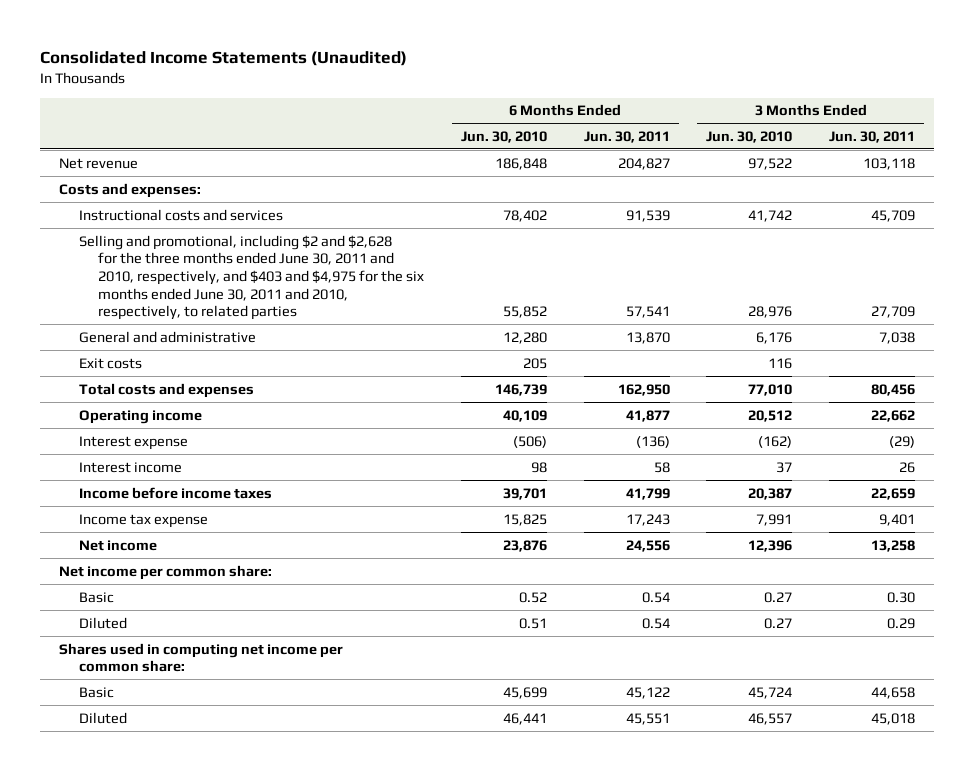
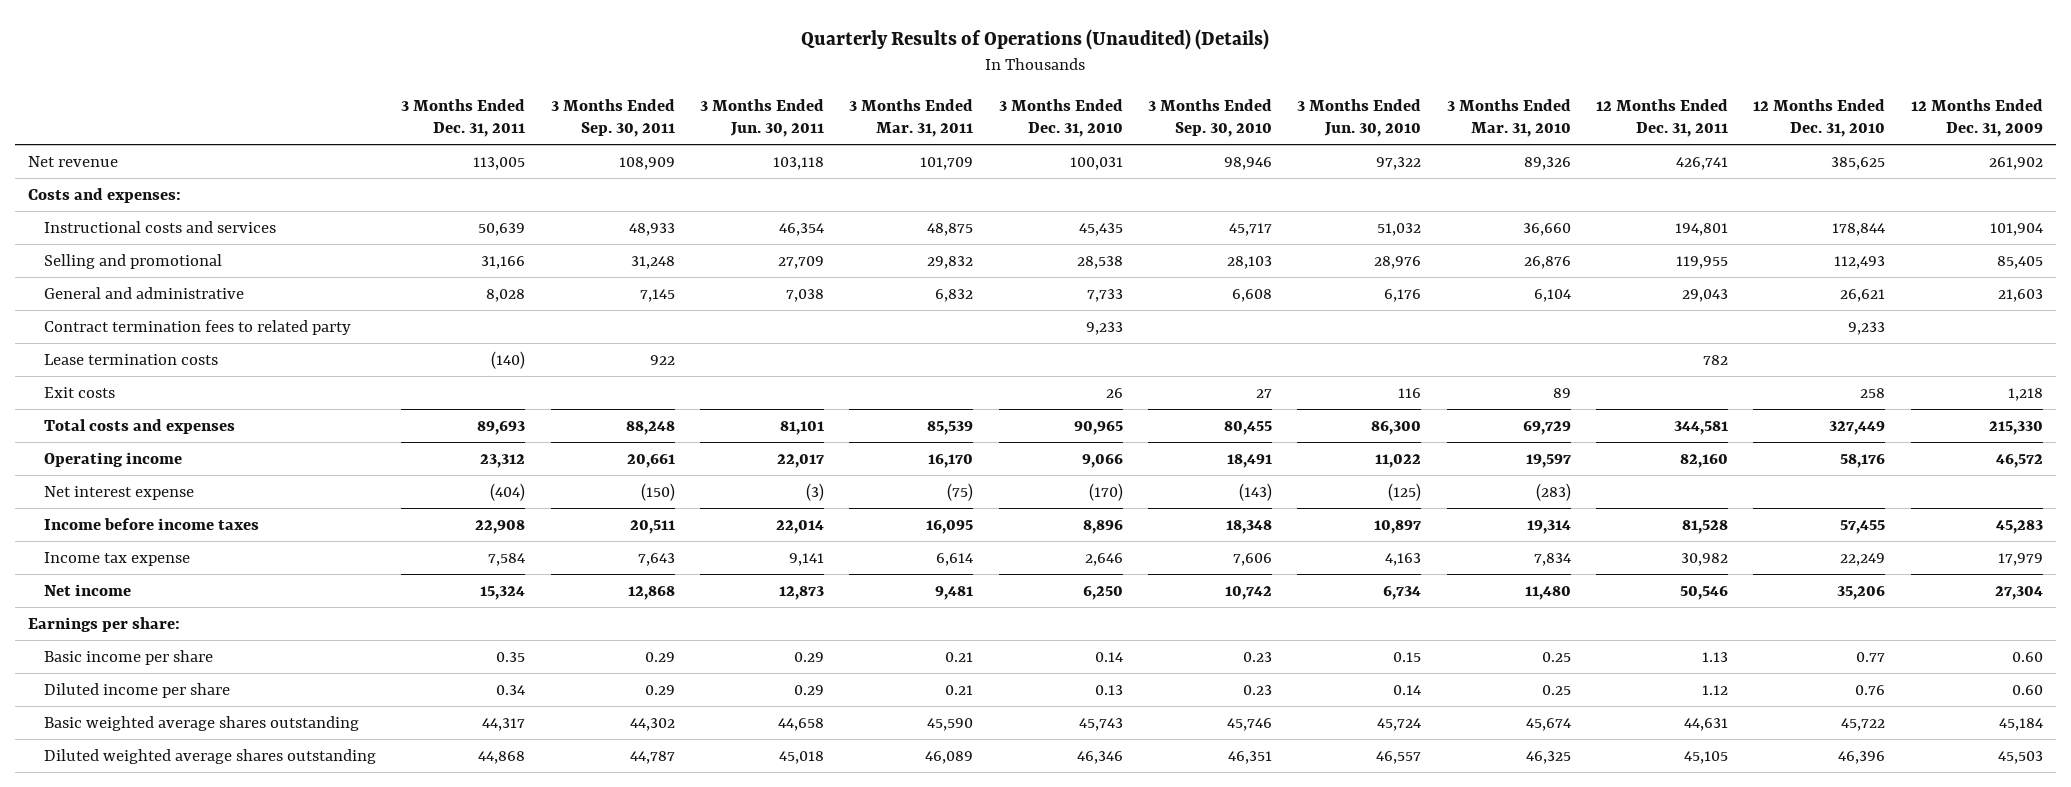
- Consolidated Income Statements (Unaudited)
+ Quarterly Results of Operations (Unaudited) (Details)
- | 6 Months Ended Jun. 30, 2010 | 6 Months Ended Jun. 30, 2011 | 3 Months Ended Jun. 30, 2010 | 3 Months Ended Jun. 30, 2011
+ | 3 Months Ended Dec. 31, 2011 | 3 Months Ended Sep. 30, 2011 | 3 Months Ended Jun. 30, 2011 | 3 Months Ended Mar. 31, 2011 | 3 Months Ended Dec. 31, 2010 | 3 Months Ended Sep. 30, 2010 | 3 Months Ended Jun. 30, 2010 | 3 Months Ended Mar. 31, 2010 | 12 Months Ended Dec. 31, 2011 | 12 Months Ended Dec. 31, 2010 | 12 Months Ended Dec. 31, 2009
- Net revenue | 186,848 | 204,827 | 97,522 | 103,118
+ Net revenue | 113,005 | 108,909 | 103,118 | 101,709 | 100,031 | 98,946 | 97,322 | 89,326 | 426,741 | 385,625 | 261,902
- Instructional costs and services | 78,402 | 91,539 | 41,742 | 45,709
- Selling and promotional, including $2 and $2,628 for the three months ended June 30, 2011 and 2010, respectively, and $403 and $4,975 for the six months ended June 30, 2011 and 2010, respectively, to related parties | 55,852 | 57,541 | 28,976 | 27,709
+ Instructional costs and services | 50,639 | 48,933 | 46,354 | 48,875 | 45,435 | 45,717 | 51,032 | 36,660 | 194,801 | 178,844 | 101,904
+ Selling and promotional | 31,166 | 31,248 | 27,709 | 29,832 | 28,538 | 28,103 | 28,976 | 26,876 | 119,955 | 112,493 | 85,405
+ Contract termination fees to related party | | | | | 9,233 | | | | | 9,233 |
+ Lease termination costs | (140) | 922 | | | | | | | 782 | |
- Total costs and expenses | 146,739 | 162,950 | 77,010 | 80,456
- Operating income | 40,109 | 41,877 | 20,512 | 22,662
- Interest expense | (506) | (136) | (162) | (29)
- Interest income | 98 | 58 | 37 | 26
- Income before income taxes | 39,701 | 41,799 | 20,387 | 22,659
- Income tax expense | 15,825 | 17,243 | 7,991 | 9,401
- Net income | 23,876 | 24,556 | 12,396 | 13,258
- Net income per common share:
- Basic | 0.52 | 0.54 | 0.27 | 0.30
- Diluted | 0.51 | 0.54 | 0.27 | 0.29
- Shares used in computing net income per common share:
- Basic | 45,699 | 45,122 | 45,724 | 44,658
- Diluted | 46,441 | 45,551 | 46,557 | 45,018
+ Total costs and expenses | 89,693 | 88,248 | 81,101 | 85,539 | 90,965 | 80,455 | 86,300 | 69,729 | 344,581 | 327,449 | 215,330
+ Operating income | 23,312 | 20,661 | 22,017 | 16,170 | 9,066 | 18,491 | 11,022 | 19,597 | 82,160 | 58,176 | 46,572
+ Net interest expense | (404) | (150) | (3) | (75) | (170) | (143) | (125) | (283) | | |
+ Income before income taxes | 22,908 | 20,511 | 22,014 | 16,095 | 8,896 | 18,348 | 10,897 | 19,314 | 81,528 | 57,455 | 45,283
+ Income tax expense | 7,584 | 7,643 | 9,141 | 6,614 | 2,646 | 7,606 | 4,163 | 7,834 | 30,982 | 22,249 | 17,979
+ Net income | 15,324 | 12,868 | 12,873 | 9,481 | 6,250 | 10,742 | 6,734 | 11,480 | 50,546 | 35,206 | 27,304
+ Earnings per share:
+ Basic income per share | 0.35 | 0.29 | 0.29 | 0.21 | 0.14 | 0.23 | 0.15 | 0.25 | 1.13 | 0.77 | 0.60
+ Diluted income per share | 0.34 | 0.29 | 0.29 | 0.21 | 0.13 | 0.23 | 0.14 | 0.25 | 1.12 | 0.76 | 0.60
+ Basic weighted average shares outstanding | 44,317 | 44,302 | 44,658 | 45,590 | 45,743 | 45,746 | 45,724 | 45,674 | 44,631 | 45,722 | 45,184
+ Diluted weighted average shares outstanding | 44,868 | 44,787 | 45,018 | 46,089 | 46,346 | 46,351 | 46,557 | 46,325 | 45,105 | 46,396 | 45,503

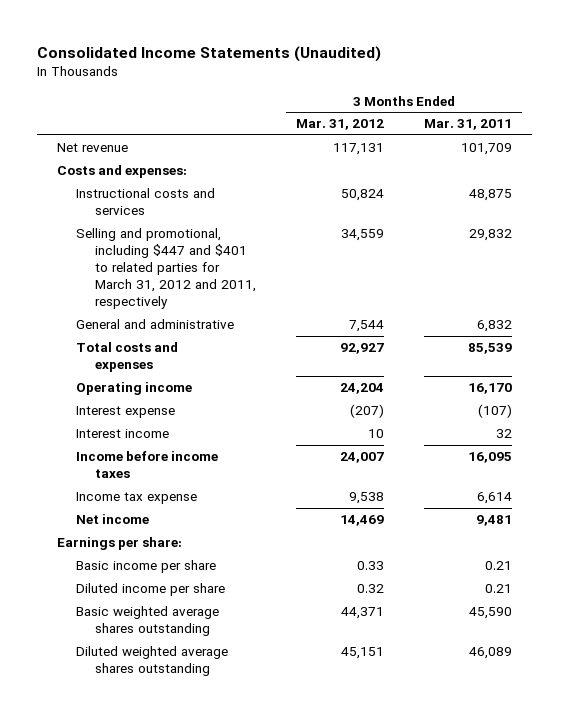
- Quarterly Results of Operations (Unaudited) (Details)
+ Consolidated Income Statements (Unaudited)
- | 3 Months Ended Dec. 31, 2011 | 3 Months Ended Sep. 30, 2011 | 3 Months Ended Jun. 30, 2011 | 3 Months Ended Mar. 31, 2011 | 3 Months Ended Dec. 31, 2010 | 3 Months Ended Sep. 30, 2010 | 3 Months Ended Jun. 30, 2010 | 3 Months Ended Mar. 31, 2010 | 12 Months Ended Dec. 31, 2011 | 12 Months Ended Dec. 31, 2010 | 12 Months Ended Dec. 31, 2009
+ | 3 Months Ended Mar. 31, 2012 | 3 Months Ended Mar. 31, 2011
- Selling and promotional | 31,166 | 31,248 | 27,709 | 29,832 | 28,538 | 28,103 | 28,976 | 26,876 | 119,955 | 112,493 | 85,405
+ Selling and promotional, including $447 and $401 to related parties for March 31, 2012 and 2011, respectively | 34,559 | 29,832
- Contract termination fees to related party | | | | | 9,233 | | | | | 9,233 |
- Lease termination costs | (140) | 922 | | | | | | | 782 | |
- Exit costs | | | | | 26 | 27 | 116 | 89 | | 258 | 1,218
- Net interest expense | (404) | (150) | (3) | (75) | (170) | (143) | (125) | (283) | | |
+ Interest expense | (207) | (107)
+ Interest income | 10 | 32

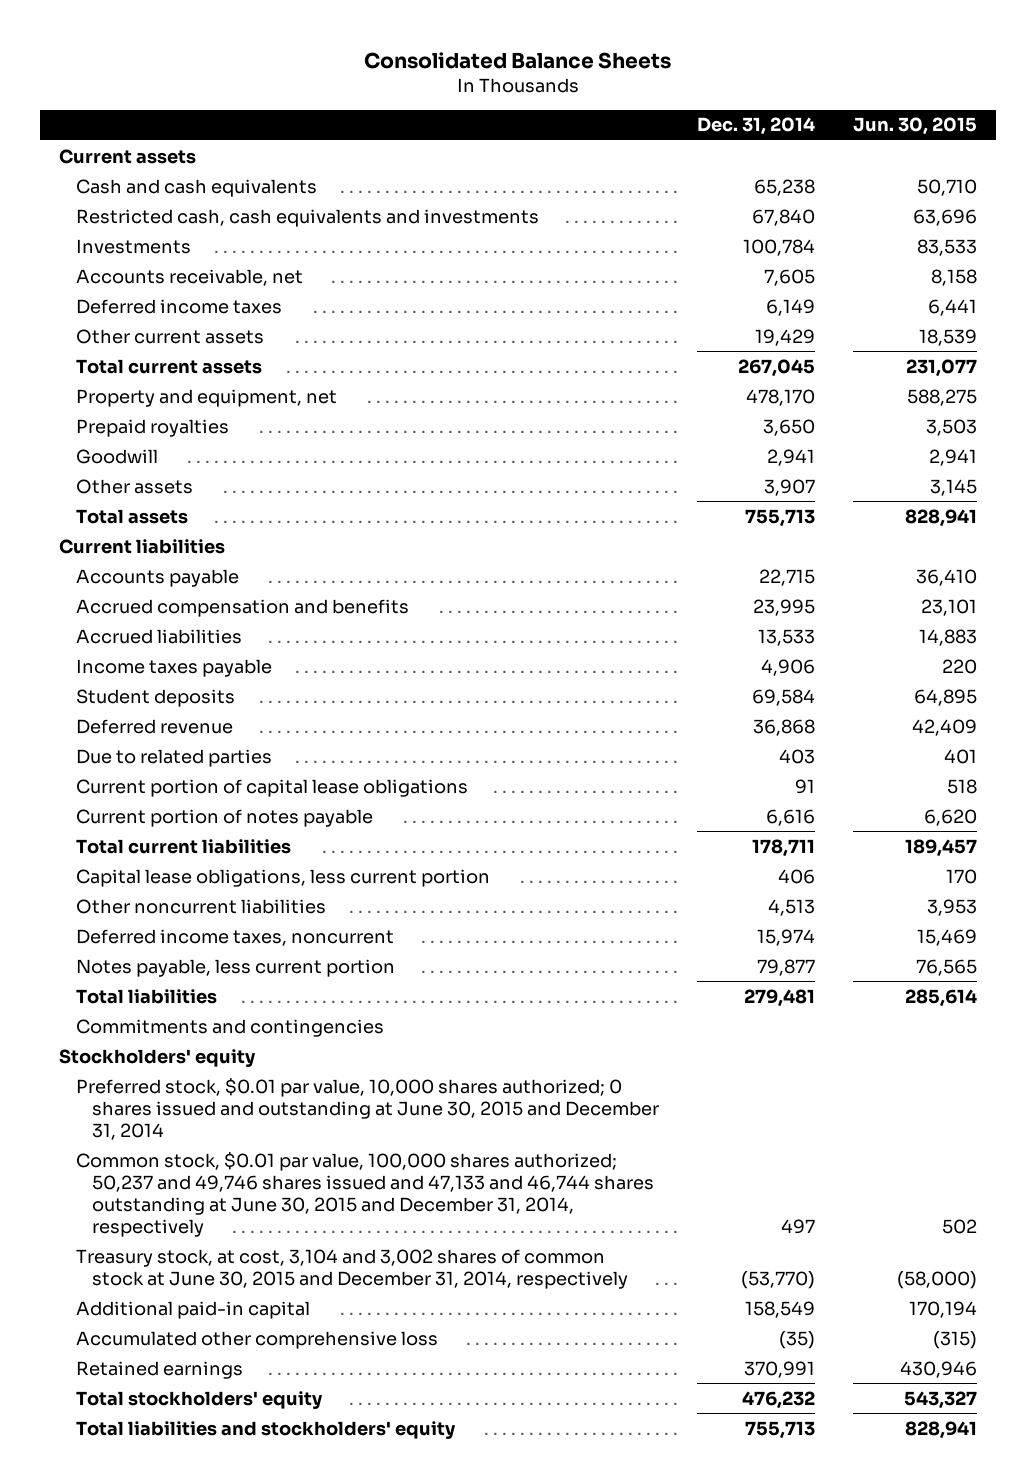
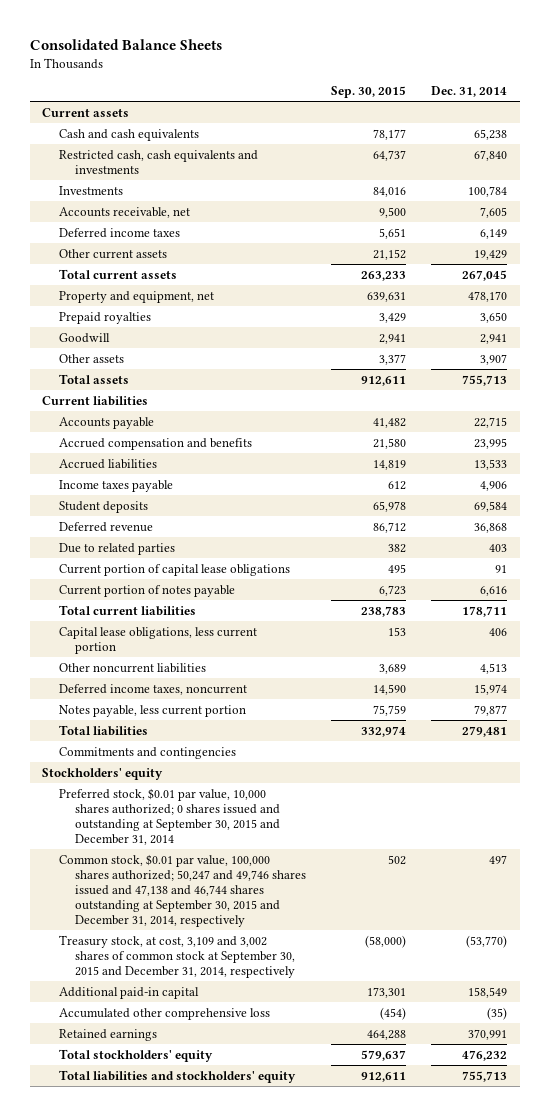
- | Dec. 31, 2014 | Jun. 30, 2015
+ | Sep. 30, 2015 | Dec. 31, 2014
- Preferred stock, $0.01 par value, 10,000 shares authorized; 0 shares issued and outstanding at June 30, 2015 and December 31, 2014
- Common stock, $0.01 par value, 100,000 shares authorized; 50,237 and 49,746 shares issued and 47,133 and 46,744 shares outstanding at June 30, 2015 and December 31, 2014, respectively | 497 | 502
- Treasury stock, at cost, 3,104 and 3,002 shares of common stock at June 30, 2015 and December 31, 2014, respectively | (53,770) | (58,000)
+ Preferred stock, $0.01 par value, 10,000 shares authorized; 0 shares issued and outstanding at September 30, 2015 and December 31, 2014
+ Common stock, $0.01 par value, 100,000 shares authorized; 50,247 and 49,746 shares issued and 47,138 and 46,744 shares outstanding at September 30, 2015 and December 31, 2014, respectively | 502 | 497
+ Treasury stock, at cost, 3,109 and 3,002 shares of common stock at September 30, 2015 and December 31, 2014, respectively | (58,000) | (53,770)

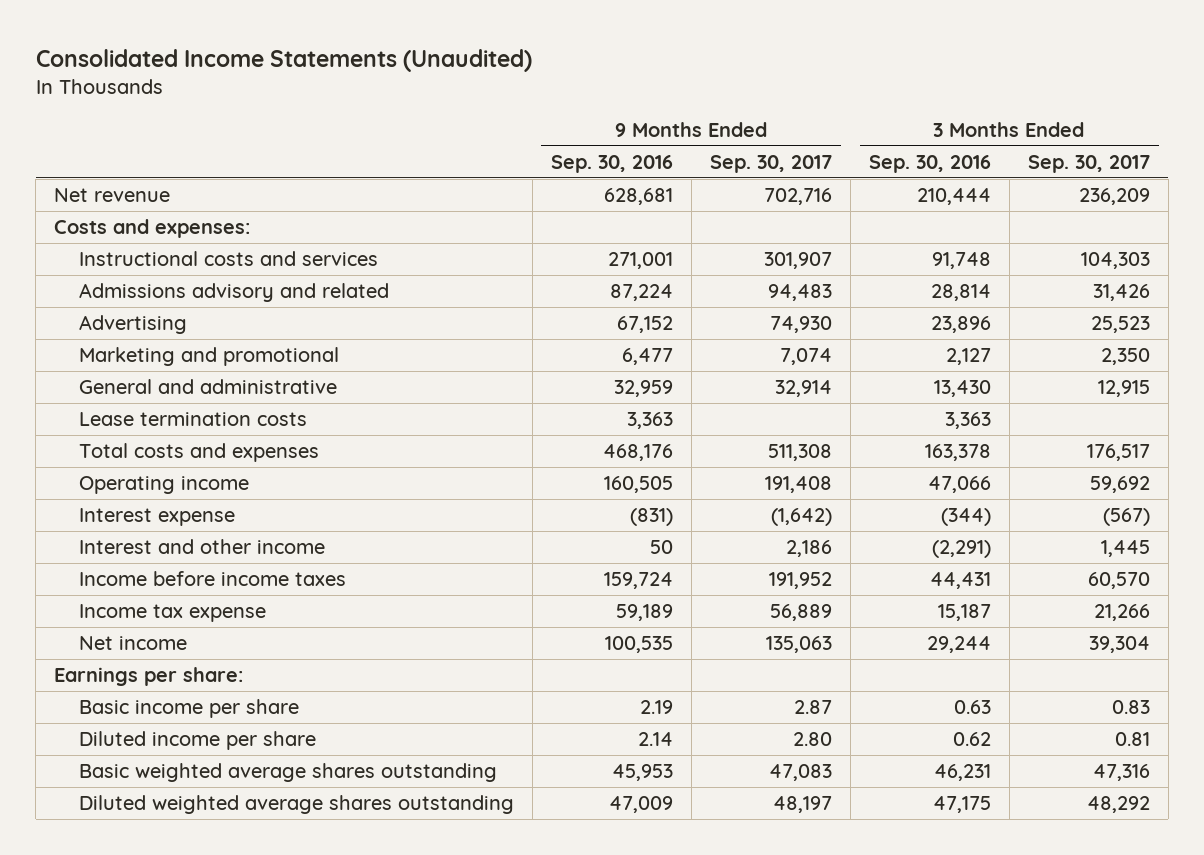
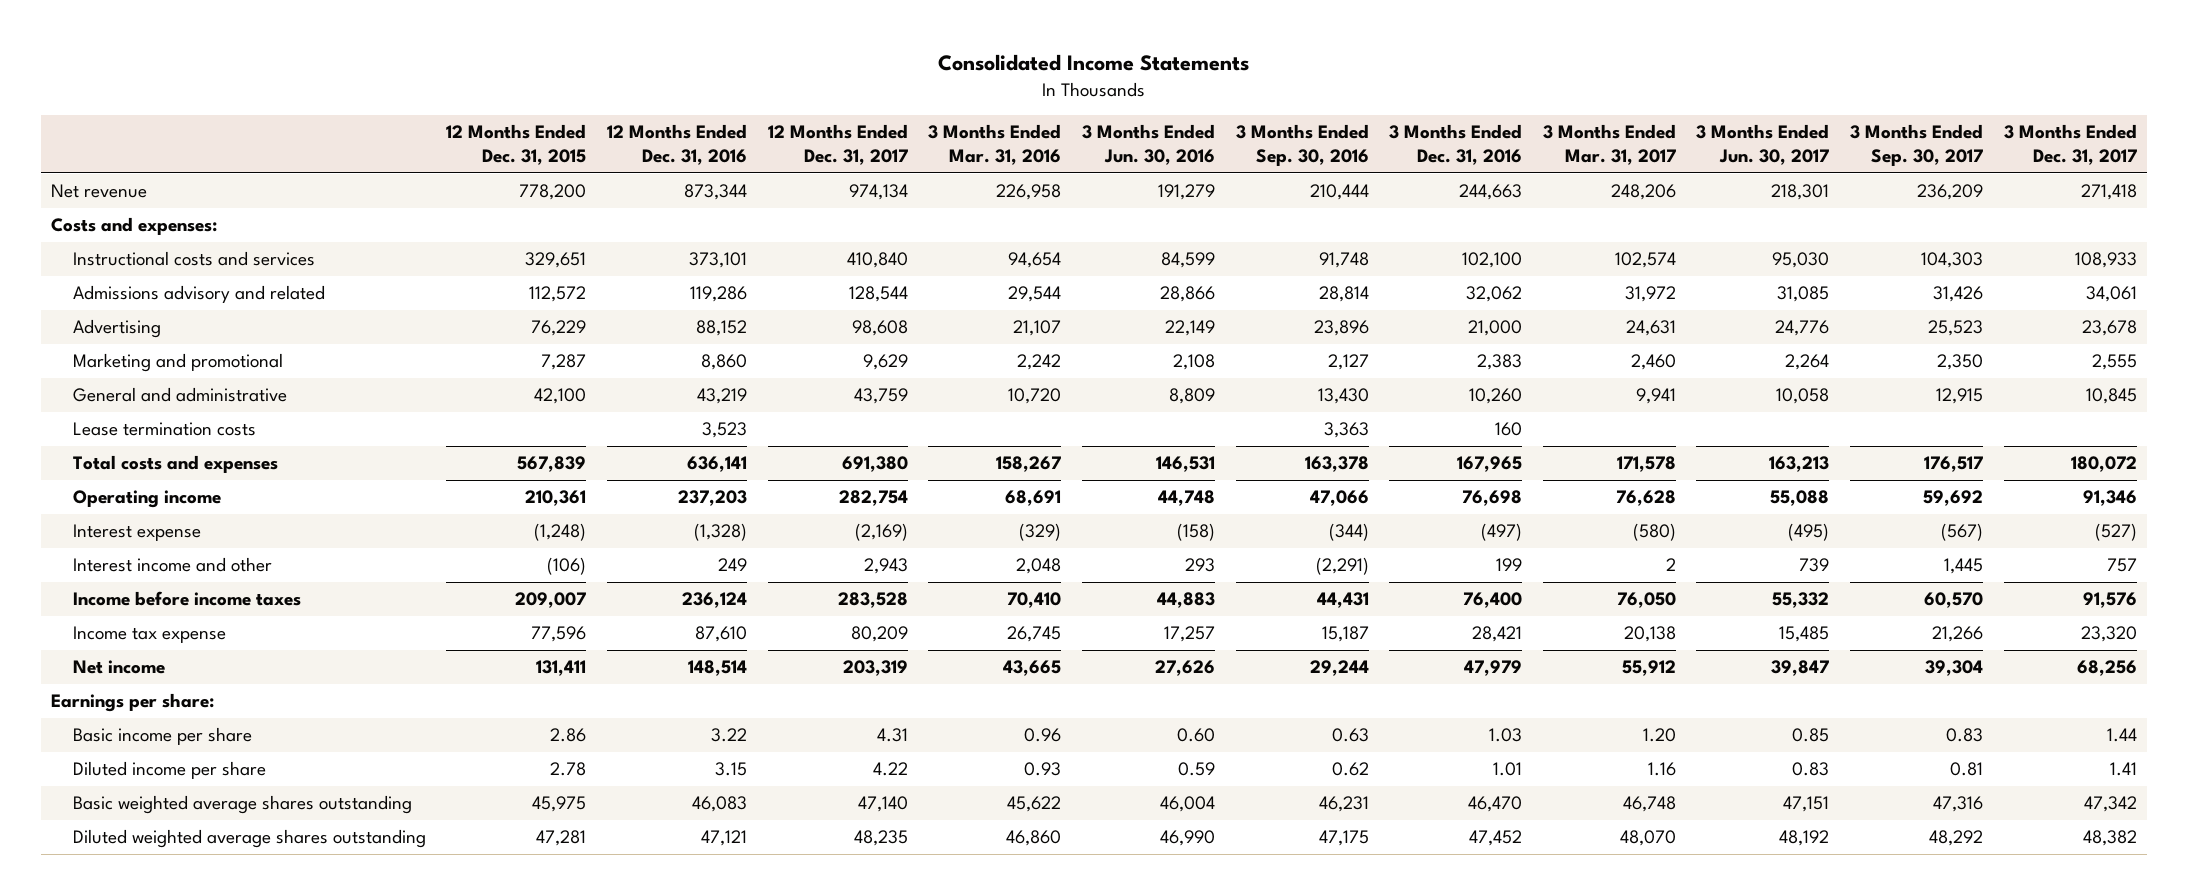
- Consolidated Income Statements (Unaudited)
+ Consolidated Income Statements
- | 9 Months Ended Sep. 30, 2016 | 9 Months Ended Sep. 30, 2017 | 3 Months Ended Sep. 30, 2016 | 3 Months Ended Sep. 30, 2017
+ | 12 Months Ended Dec. 31, 2015 | 12 Months Ended Dec. 31, 2016 | 12 Months Ended Dec. 31, 2017 | 3 Months Ended Mar. 31, 2016 | 3 Months Ended Jun. 30, 2016 | 3 Months Ended Sep. 30, 2016 | 3 Months Ended Dec. 31, 2016 | 3 Months Ended Mar. 31, 2017 | 3 Months Ended Jun. 30, 2017 | 3 Months Ended Sep. 30, 2017 | 3 Months Ended Dec. 31, 2017
- Interest and other income | 50 | 2,186 | (2,291) | 1,445
+ Interest income and other | (106) | 249 | 2,943 | 2,048 | 293 | (2,291) | 199 | 2 | 739 | 1,445 | 757

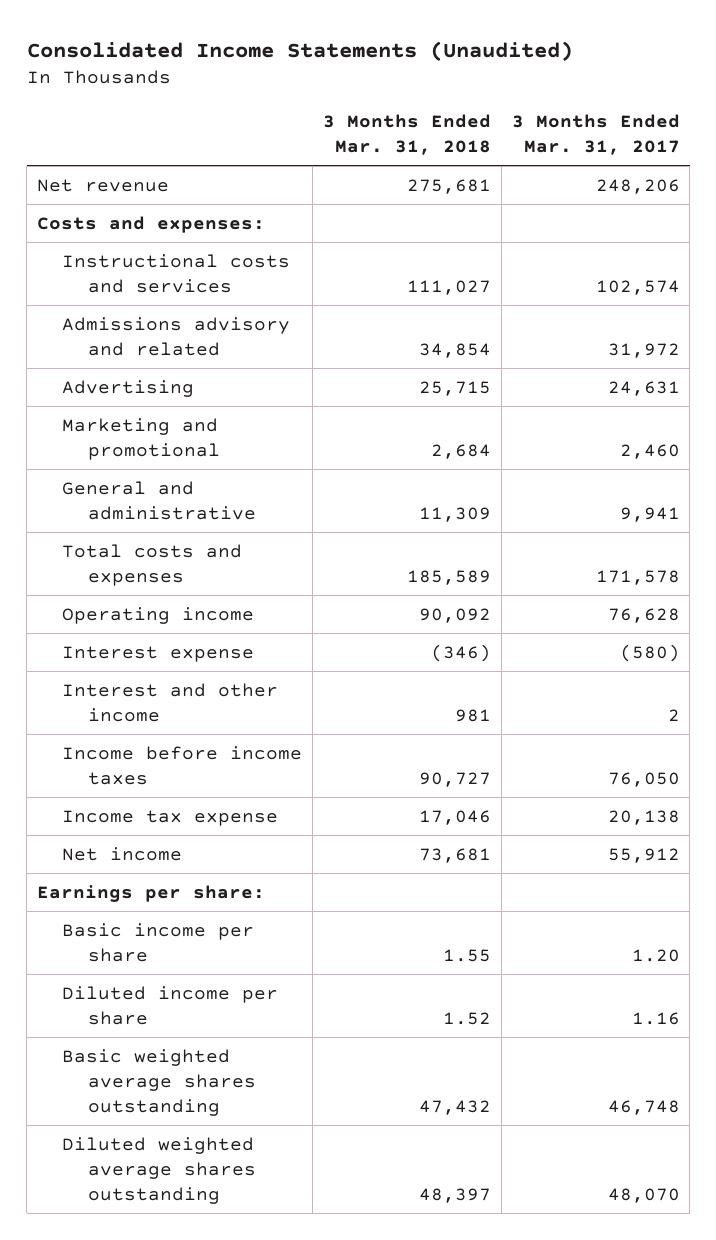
- Consolidated Income Statements
+ Consolidated Income Statements (Unaudited)
- | 12 Months Ended Dec. 31, 2015 | 12 Months Ended Dec. 31, 2016 | 12 Months Ended Dec. 31, 2017 | 3 Months Ended Mar. 31, 2016 | 3 Months Ended Jun. 30, 2016 | 3 Months Ended Sep. 30, 2016 | 3 Months Ended Dec. 31, 2016 | 3 Months Ended Mar. 31, 2017 | 3 Months Ended Jun. 30, 2017 | 3 Months Ended Sep. 30, 2017 | 3 Months Ended Dec. 31, 2017
+ | 3 Months Ended Mar. 31, 2018 | 3 Months Ended Mar. 31, 2017
- Lease termination costs | | 3,523 | | | | 3,363 | 160 | | | |
- Interest income and other | (106) | 249 | 2,943 | 2,048 | 293 | (2,291) | 199 | 2 | 739 | 1,445 | 757
+ Interest and other income | 981 | 2

